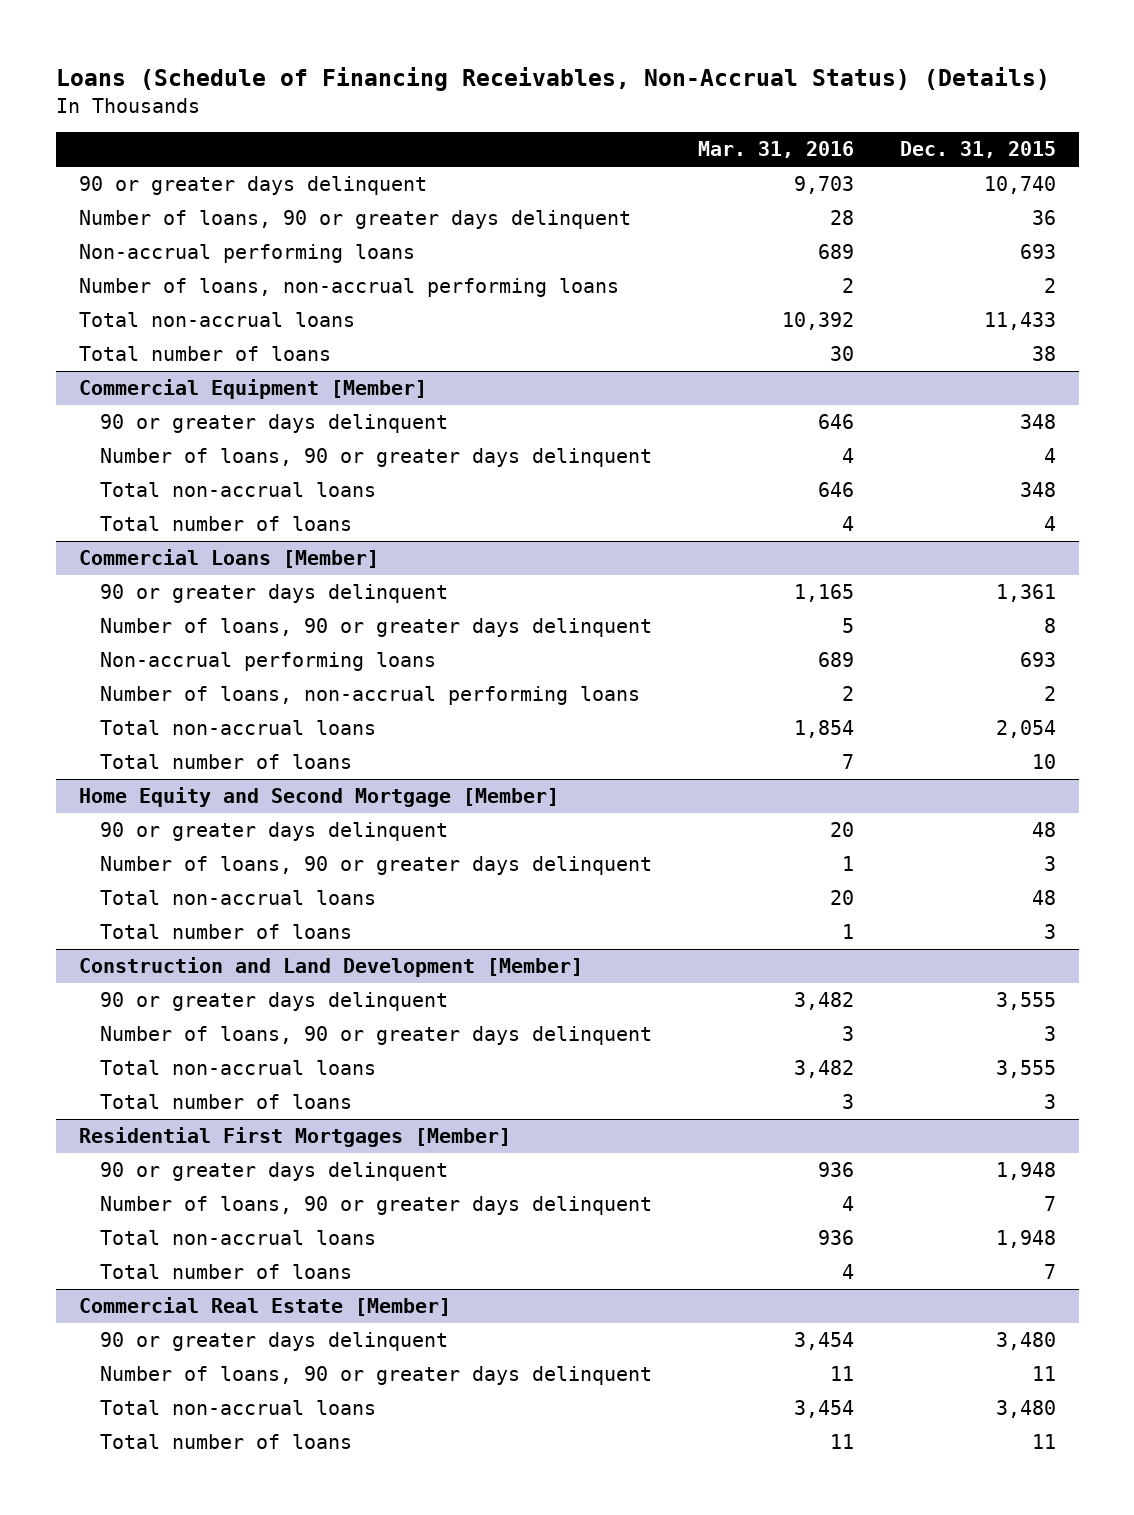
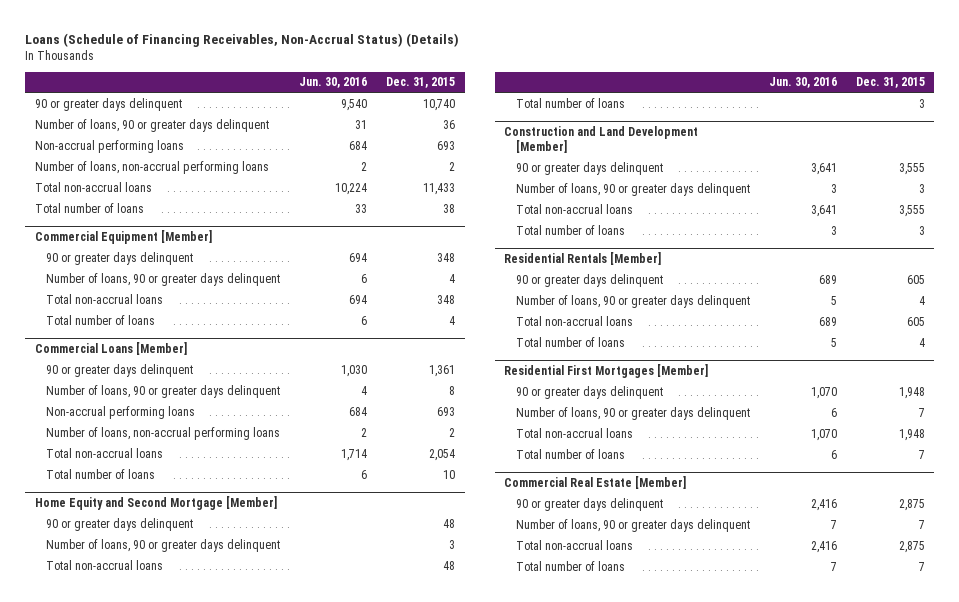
- | Mar. 31, 2016 | Dec. 31, 2015
+ | Jun. 30, 2016 | Dec. 31, 2015
+ Residential Rentals [Member]
+ 90 or greater days delinquent | 689 | 605
+ Number of loans, 90 or greater days delinquent | 5 | 4
+ Total non-accrual loans | 689 | 605
+ Total number of loans | 5 | 4
@ Commercial Real Estate [Member]
- 90 or greater days delinquent | 3,454 | 3,480
- Number of loans, 90 or greater days delinquent | 11 | 11
- Total non-accrual loans | 3,454 | 3,480
- Total number of loans | 11 | 11
+ 90 or greater days delinquent | 2,416 | 2,875
+ Number of loans, 90 or greater days delinquent | 7 | 7
+ Total non-accrual loans | 2,416 | 2,875
+ Total number of loans | 7 | 7

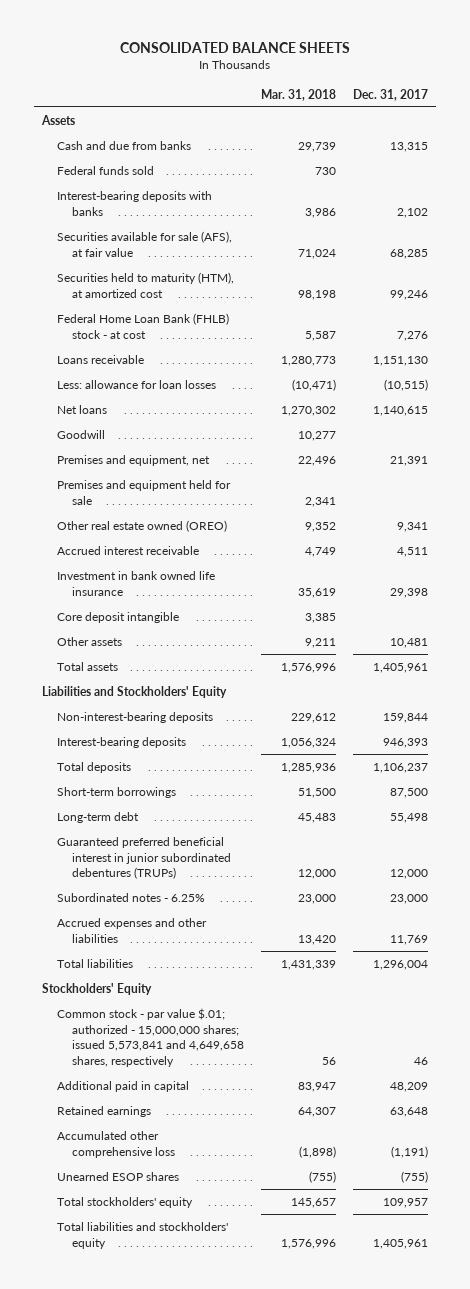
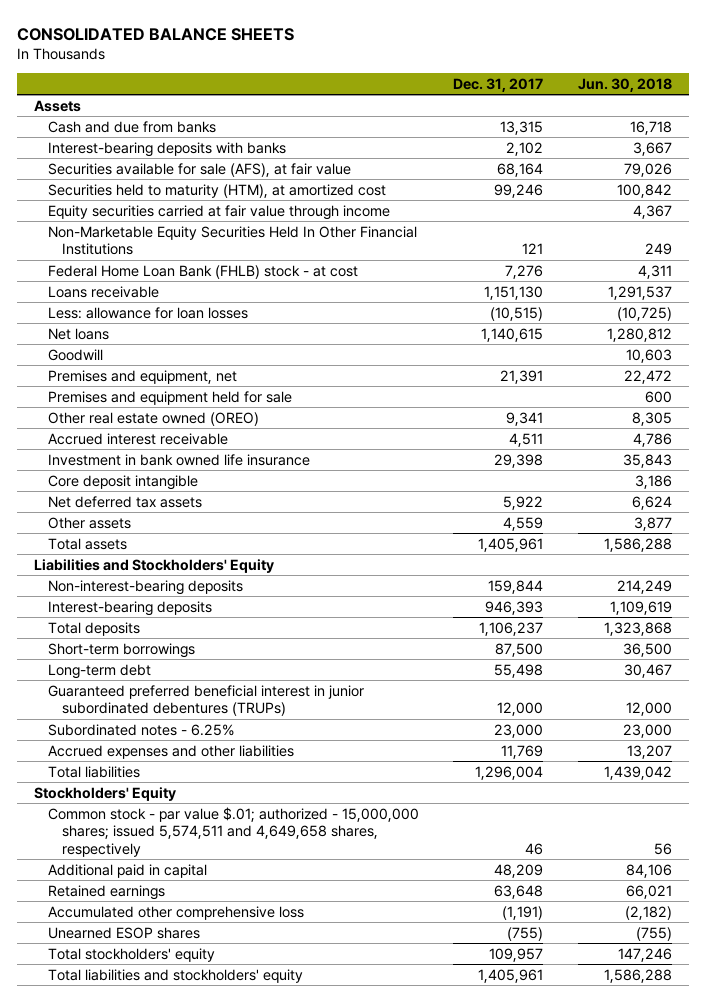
- | Mar. 31, 2018 | Dec. 31, 2017
+ | Dec. 31, 2017 | Jun. 30, 2018
- Federal funds sold | 730 |
- Securities available for sale (AFS), at fair value | 71,024 | 68,285
+ Securities available for sale (AFS), at fair value | 68,164 | 79,026
+ Equity securities carried at fair value through income | | 4,367
+ Non-Marketable Equity Securities Held In Other Financial Institutions | 121 | 249
- Other assets | 9,211 | 10,481
+ Net deferred tax assets | 5,922 | 6,624
+ Other assets | 4,559 | 3,877
- Common stock - par value $.01; authorized - 15,000,000 shares; issued 5,573,841 and 4,649,658 shares, respectively | 56 | 46
+ Common stock - par value $.01; authorized - 15,000,000 shares; issued 5,574,511 and 4,649,658 shares, respectively | 46 | 56

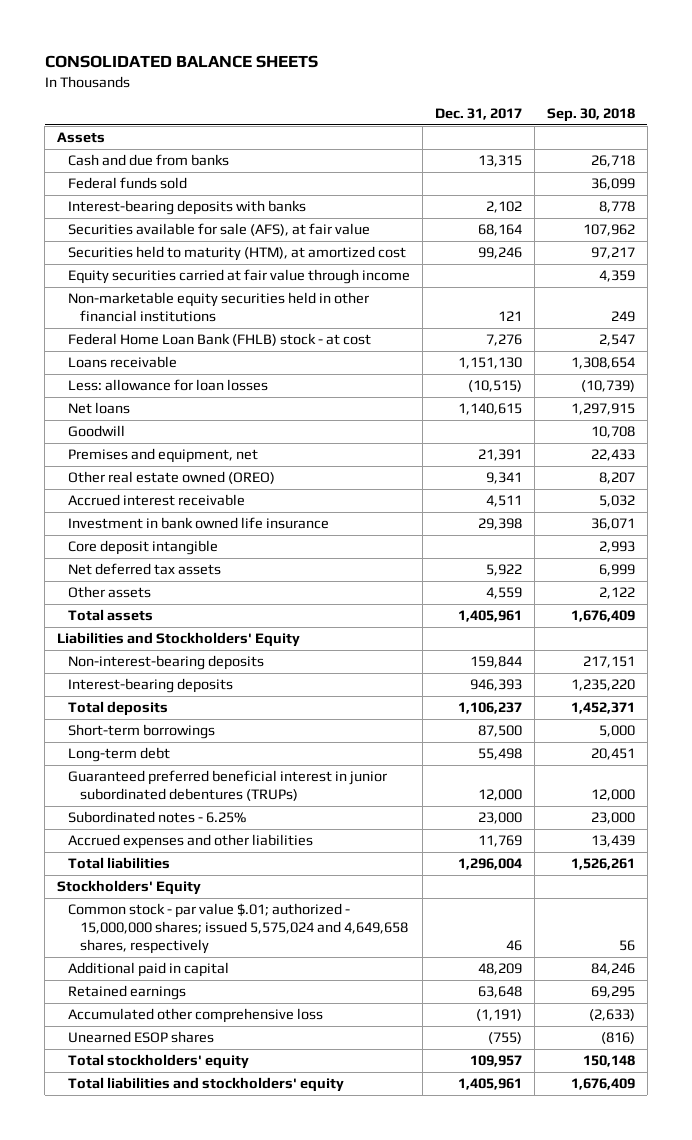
- | Dec. 31, 2017 | Jun. 30, 2018
+ | Dec. 31, 2017 | Sep. 30, 2018
+ Federal funds sold | | 36,099
- Non-Marketable Equity Securities Held In Other Financial Institutions | 121 | 249
+ Non-marketable equity securities held in other financial institutions | 121 | 249
- Premises and equipment held for sale | | 600
- Common stock - par value $.01; authorized - 15,000,000 shares; issued 5,574,511 and 4,649,658 shares, respectively | 46 | 56
+ Common stock - par value $.01; authorized - 15,000,000 shares; issued 5,575,024 and 4,649,658 shares, respectively | 46 | 56

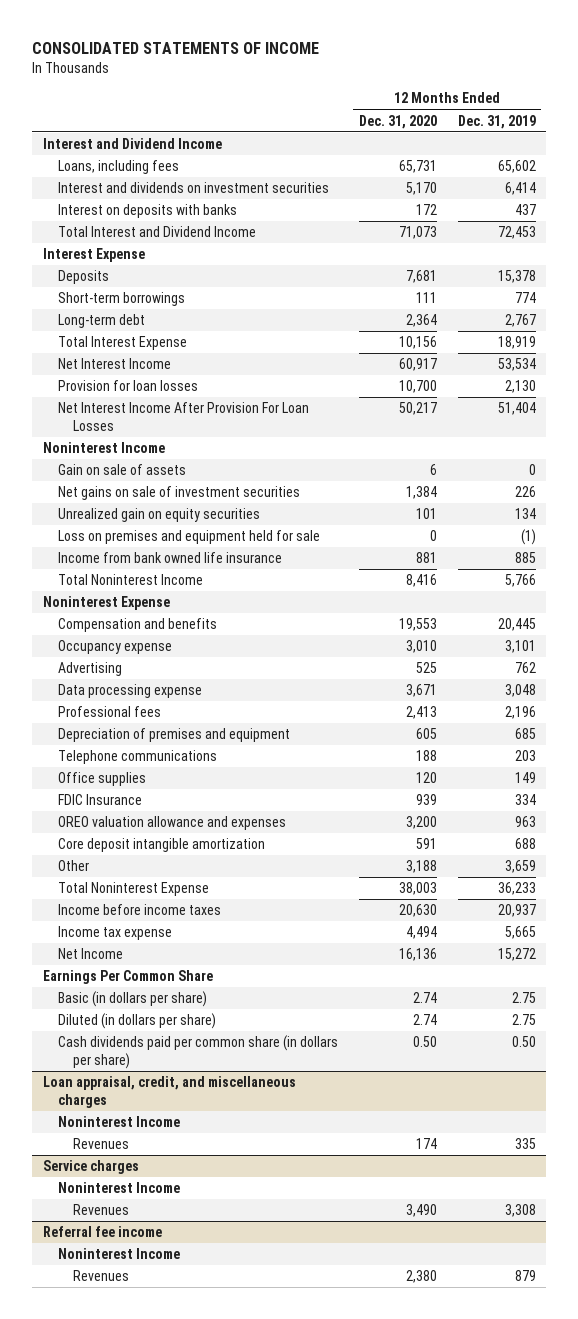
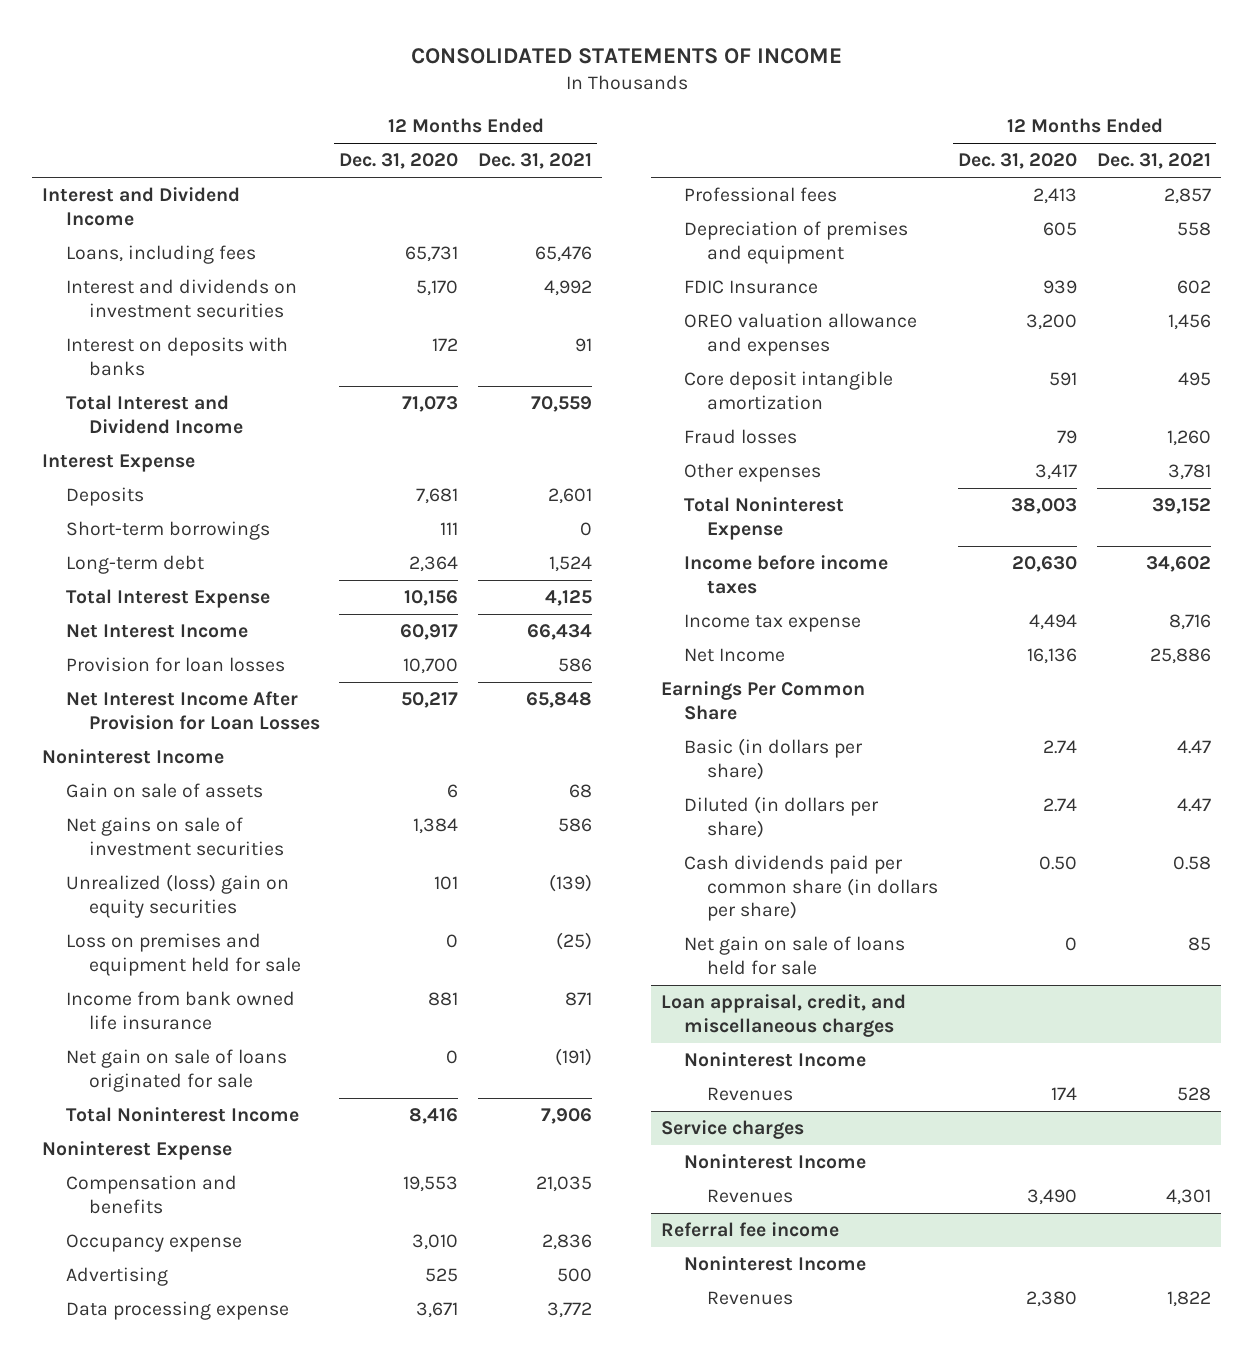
- | 12 Months Ended Dec. 31, 2020 | 12 Months Ended Dec. 31, 2019
+ | 12 Months Ended Dec. 31, 2020 | 12 Months Ended Dec. 31, 2021
- Net Interest Income After Provision For Loan Losses | 50,217 | 51,404
+ Net Interest Income After Provision for Loan Losses | 50,217 | 65,848
- Unrealized gain on equity securities | 101 | 134
+ Unrealized (loss) gain on equity securities | 101 | (139)
+ Net gain on sale of loans originated for sale | 0 | (191)
- Telephone communications | 188 | 203
- Office supplies | 120 | 149
- Other | 3,188 | 3,659
+ Fraud losses | 79 | 1,260
+ Other expenses | 3,417 | 3,781
+ Net gain on sale of loans held for sale | 0 | 85

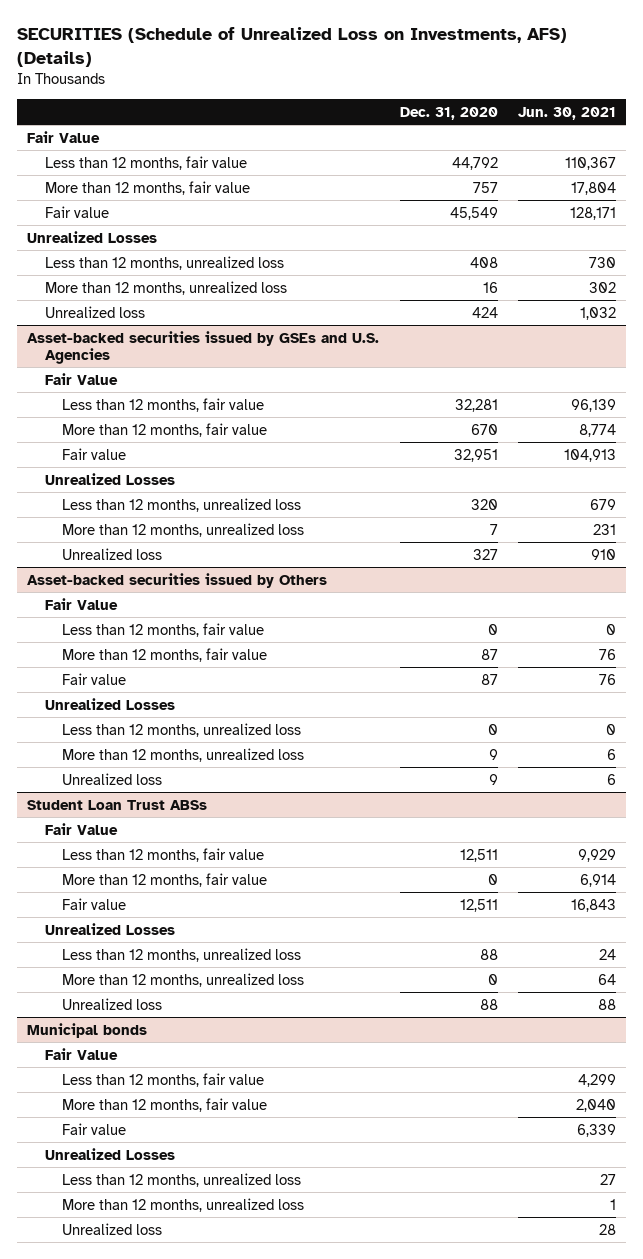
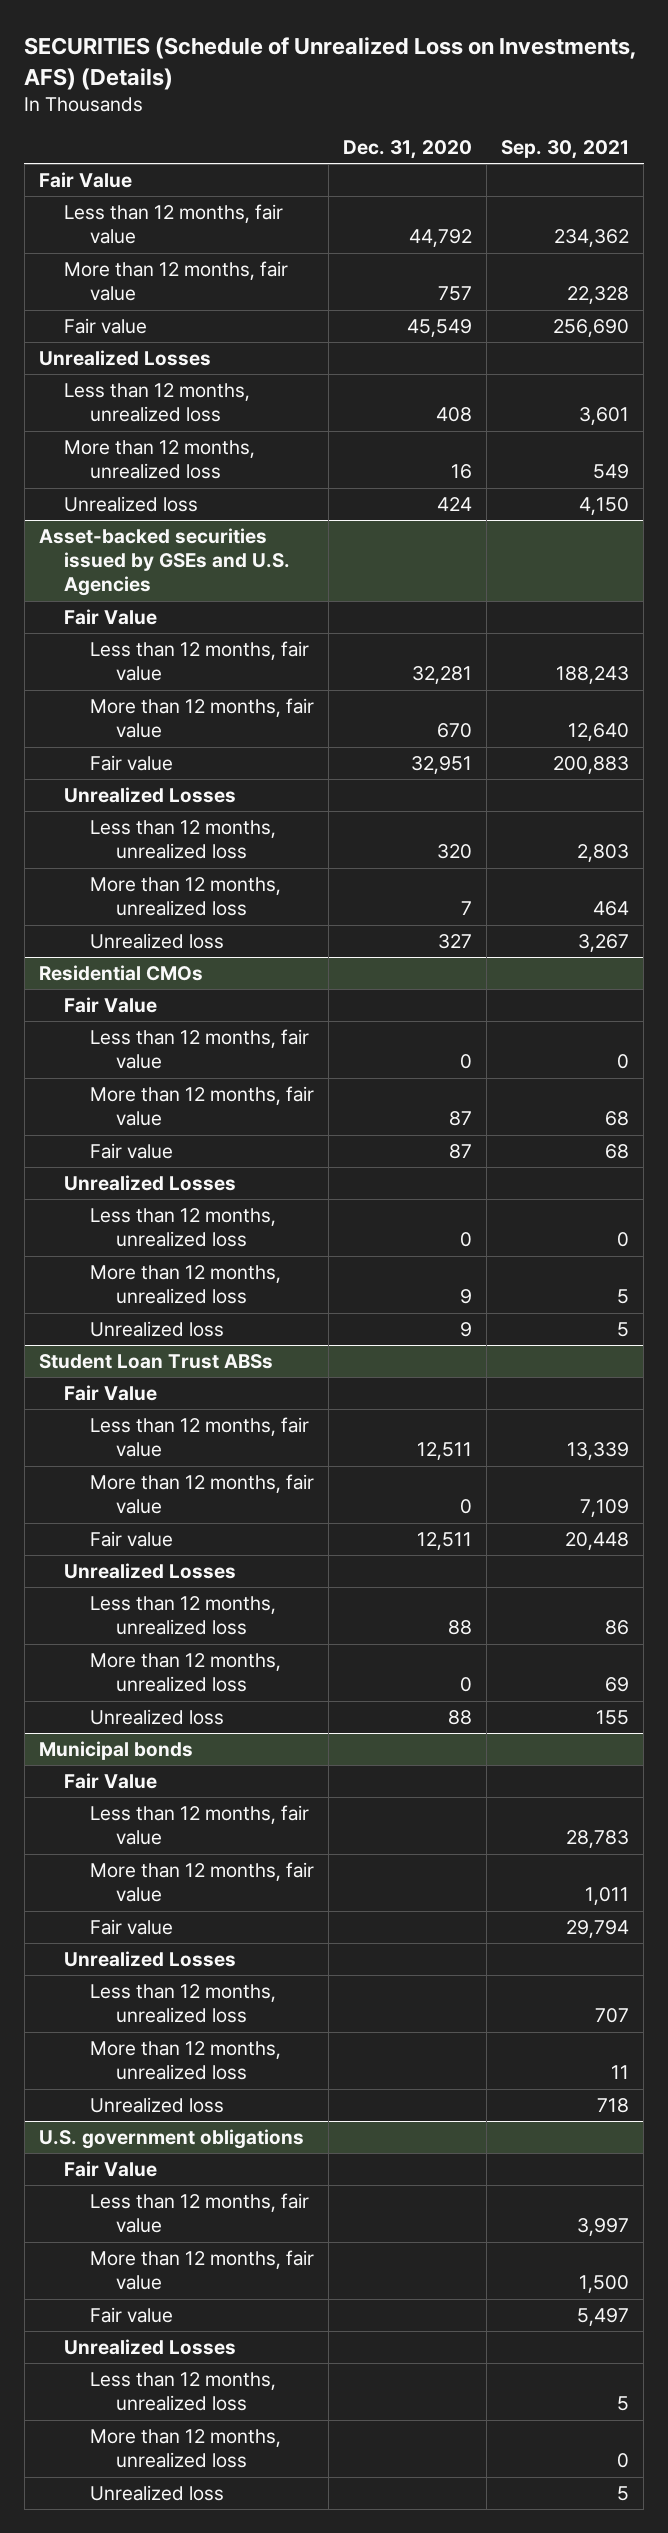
- | Dec. 31, 2020 | Jun. 30, 2021
+ | Dec. 31, 2020 | Sep. 30, 2021
- Asset-backed securities issued by Others
+ Residential CMOs
+ U.S. government obligations
+ Fair Value
+ Less than 12 months, fair value | | 3,997
+ More than 12 months, fair value | | 1,500
+ Fair value | | 5,497
+ Unrealized Losses
+ Less than 12 months, unrealized loss | | 5
+ More than 12 months, unrealized loss | | 0
+ Unrealized loss | | 5

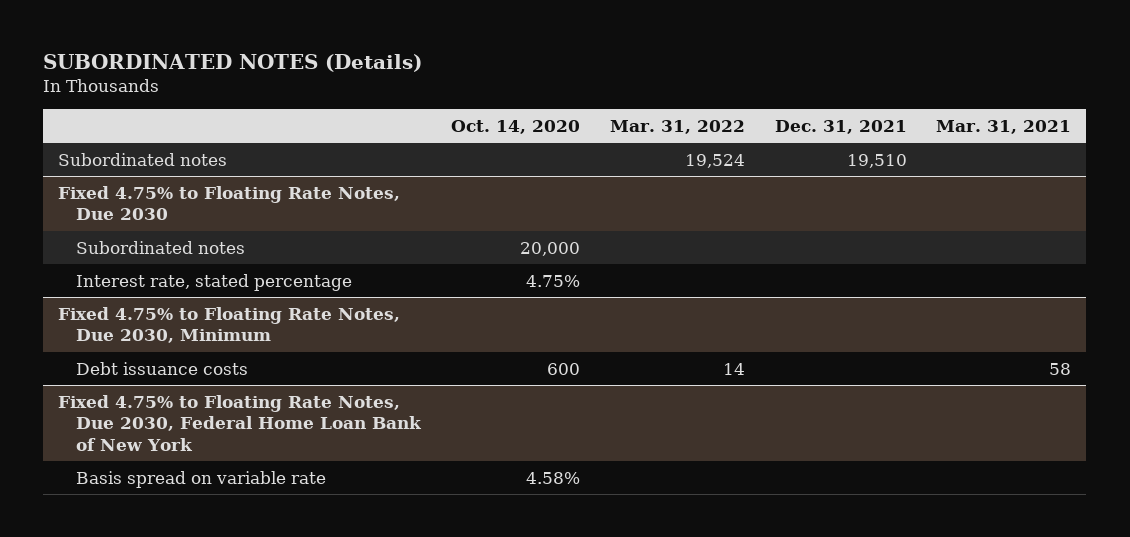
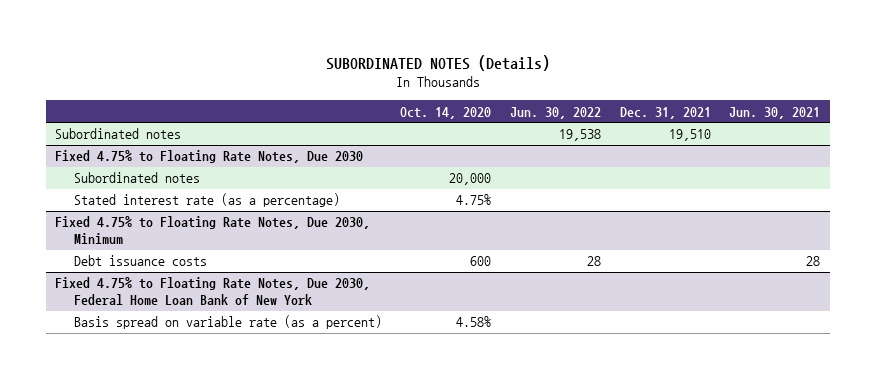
- | Oct. 14, 2020 | Mar. 31, 2022 | Dec. 31, 2021 | Mar. 31, 2021
+ | Oct. 14, 2020 | Jun. 30, 2022 | Dec. 31, 2021 | Jun. 30, 2021
@ Fixed 4.75% to Floating Rate Notes, Due 2030
- Interest rate, stated percentage | 4.75% | | |
+ Stated interest rate (as a percentage) | 4.75% | | |
@ Fixed 4.75% to Floating Rate Notes, Due 2030, Federal Home Loan Bank of New York
- Basis spread on variable rate | 4.58% | | |
+ Basis spread on variable rate (as a percent) | 4.58% | | |

